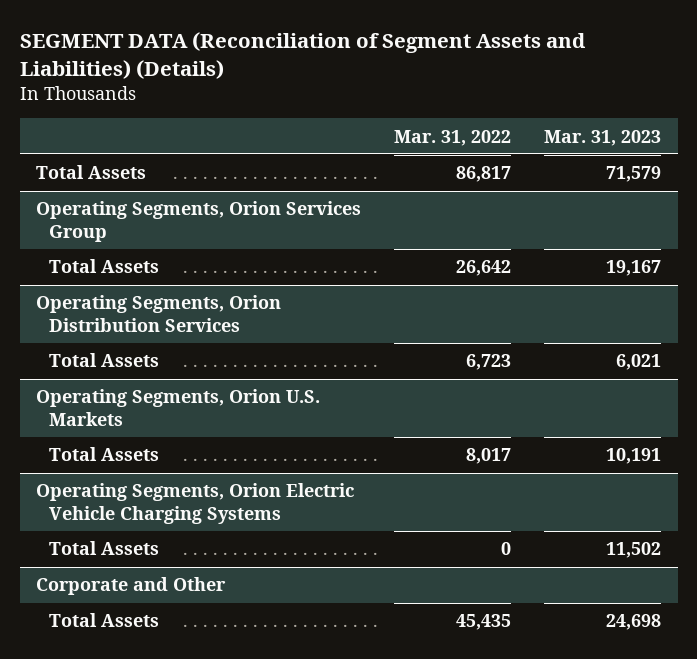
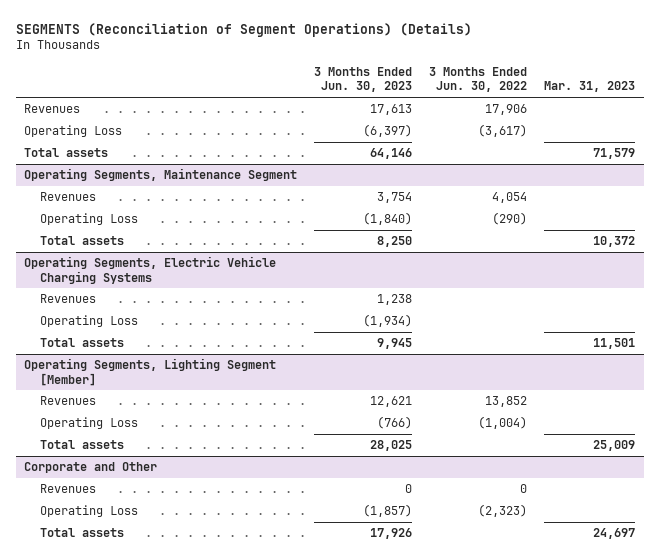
- SEGMENT DATA (Reconciliation of Segment Assets and Liabilities) (Details)
+ SEGMENTS (Reconciliation of Segment Operations) (Details)
- | Mar. 31, 2022 | Mar. 31, 2023
+ | 3 Months Ended Jun. 30, 2023 | 3 Months Ended Jun. 30, 2022 | Mar. 31, 2023
- Total Assets | 86,817 | 71,579
- Operating Segments, Orion Services Group
- Total Assets | 26,642 | 19,167
- Operating Segments, Orion Distribution Services
- Total Assets | 6,723 | 6,021
- Operating Segments, Orion U.S. Markets
- Total Assets | 8,017 | 10,191
- Operating Segments, Orion Electric Vehicle Charging Systems
- Total Assets | 0 | 11,502
+ Revenues | 17,613 | 17,906 |
+ Operating Loss | (6,397) | (3,617) |
+ Total assets | 64,146 | | 71,579
+ Operating Segments, Maintenance Segment
+ Revenues | 3,754 | 4,054 |
+ Operating Loss | (1,840) | (290) |
+ Total assets | 8,250 | | 10,372
+ Operating Segments, Electric Vehicle Charging Systems
+ Revenues | 1,238 | |
+ Operating Loss | (1,934) | |
+ Total assets | 9,945 | | 11,501
+ Operating Segments, Lighting Segment [Member]
+ Revenues | 12,621 | 13,852 |
+ Operating Loss | (766) | (1,004) |
+ Total assets | 28,025 | | 25,009
@ Corporate and Other
- Total Assets | 45,435 | 24,698
+ Revenues | 0 | 0 |
+ Operating Loss | (1,857) | (2,323) |
+ Total assets | 17,926 | | 24,697

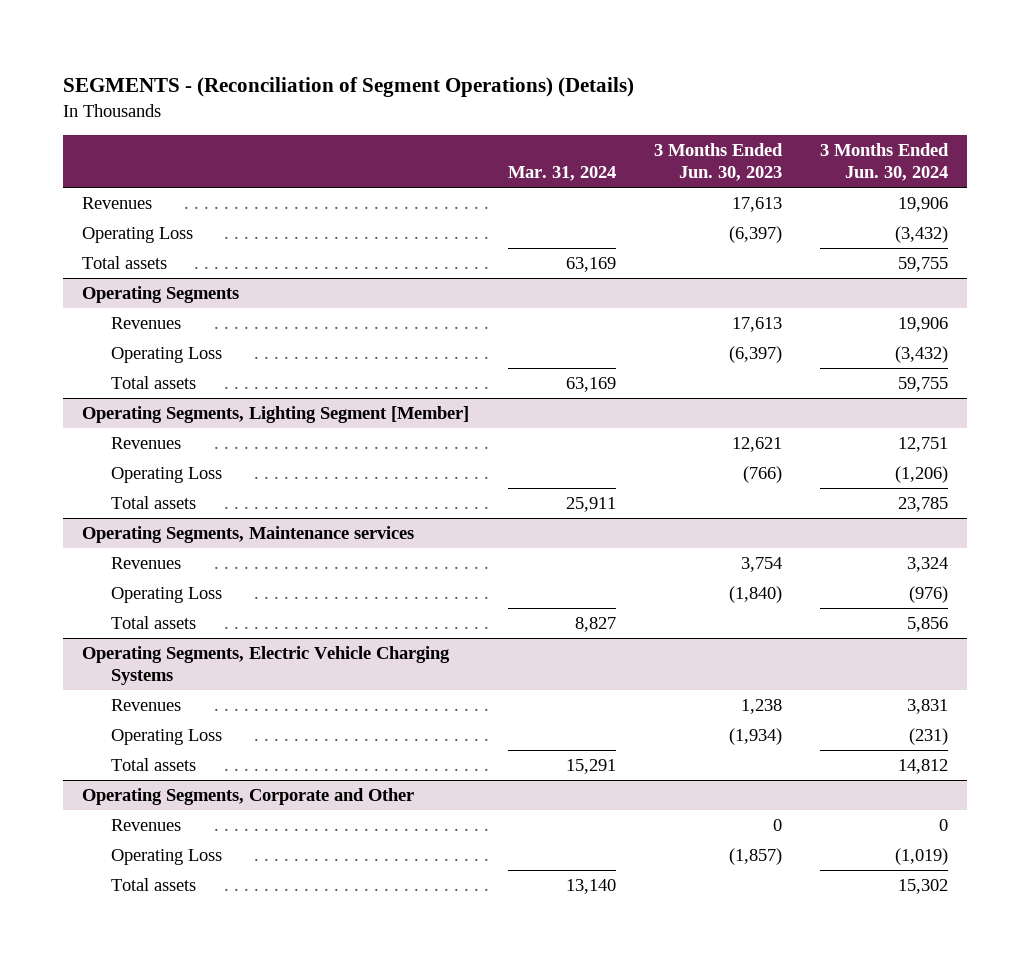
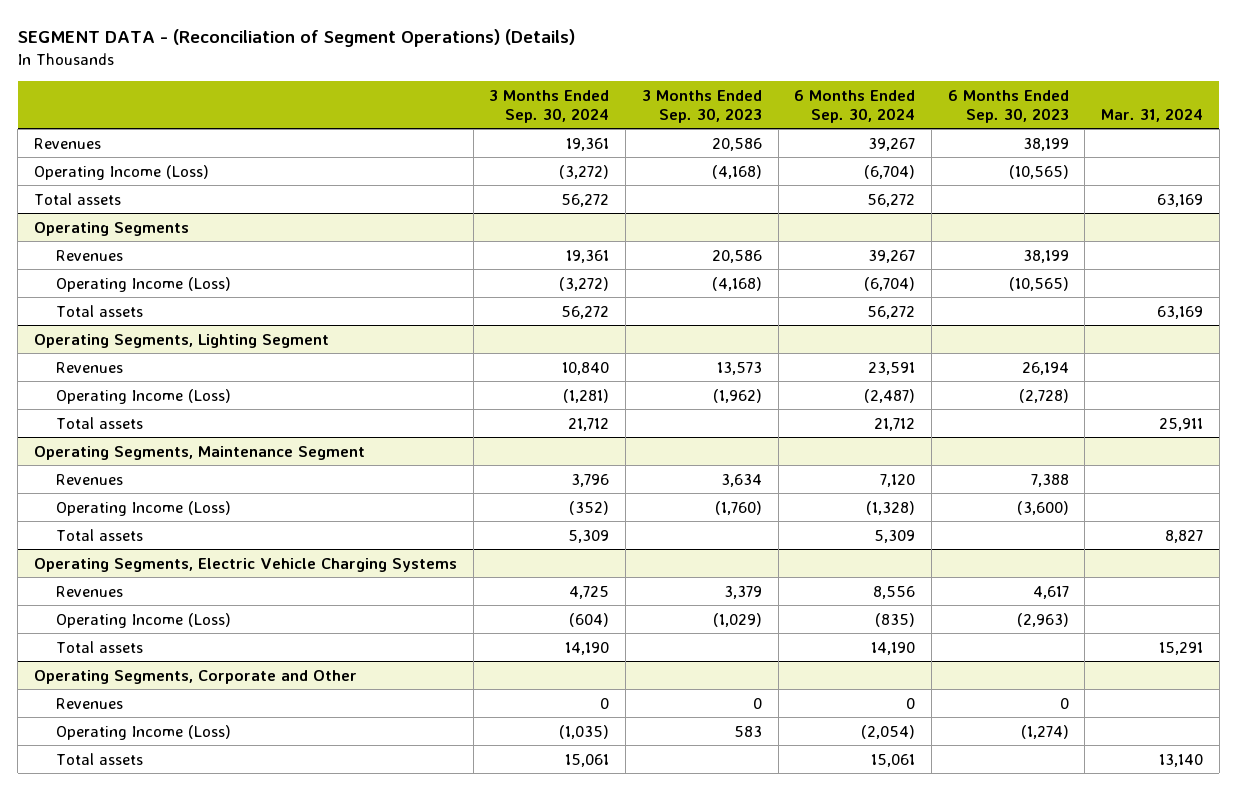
- SEGMENTS - (Reconciliation of Segment Operations) (Details)
+ SEGMENT DATA - (Reconciliation of Segment Operations) (Details)
- | Mar. 31, 2024 | 3 Months Ended Jun. 30, 2023 | 3 Months Ended Jun. 30, 2024
+ | 3 Months Ended Sep. 30, 2024 | 3 Months Ended Sep. 30, 2023 | 6 Months Ended Sep. 30, 2024 | 6 Months Ended Sep. 30, 2023 | Mar. 31, 2024
- Operating Loss | | (6,397) | (3,432)
+ Operating Income (Loss) | (3,272) | (4,168) | (6,704) | (10,565) |
@ Operating Segments
- Operating Loss | | (6,397) | (3,432)
+ Operating Income (Loss) | (3,272) | (4,168) | (6,704) | (10,565) |
- Operating Segments, Lighting Segment [Member]
+ Operating Segments, Lighting Segment
- Operating Loss | | (766) | (1,206)
+ Operating Income (Loss) | (1,281) | (1,962) | (2,487) | (2,728) |
- Operating Segments, Maintenance services
+ Operating Segments, Maintenance Segment
- Operating Loss | | (1,840) | (976)
+ Operating Income (Loss) | (352) | (1,760) | (1,328) | (3,600) |
@ Operating Segments, Electric Vehicle Charging Systems
- Operating Loss | | (1,934) | (231)
+ Operating Income (Loss) | (604) | (1,029) | (835) | (2,963) |
@ Operating Segments, Corporate and Other
- Operating Loss | | (1,857) | (1,019)
+ Operating Income (Loss) | (1,035) | 583 | (2,054) | (1,274) |

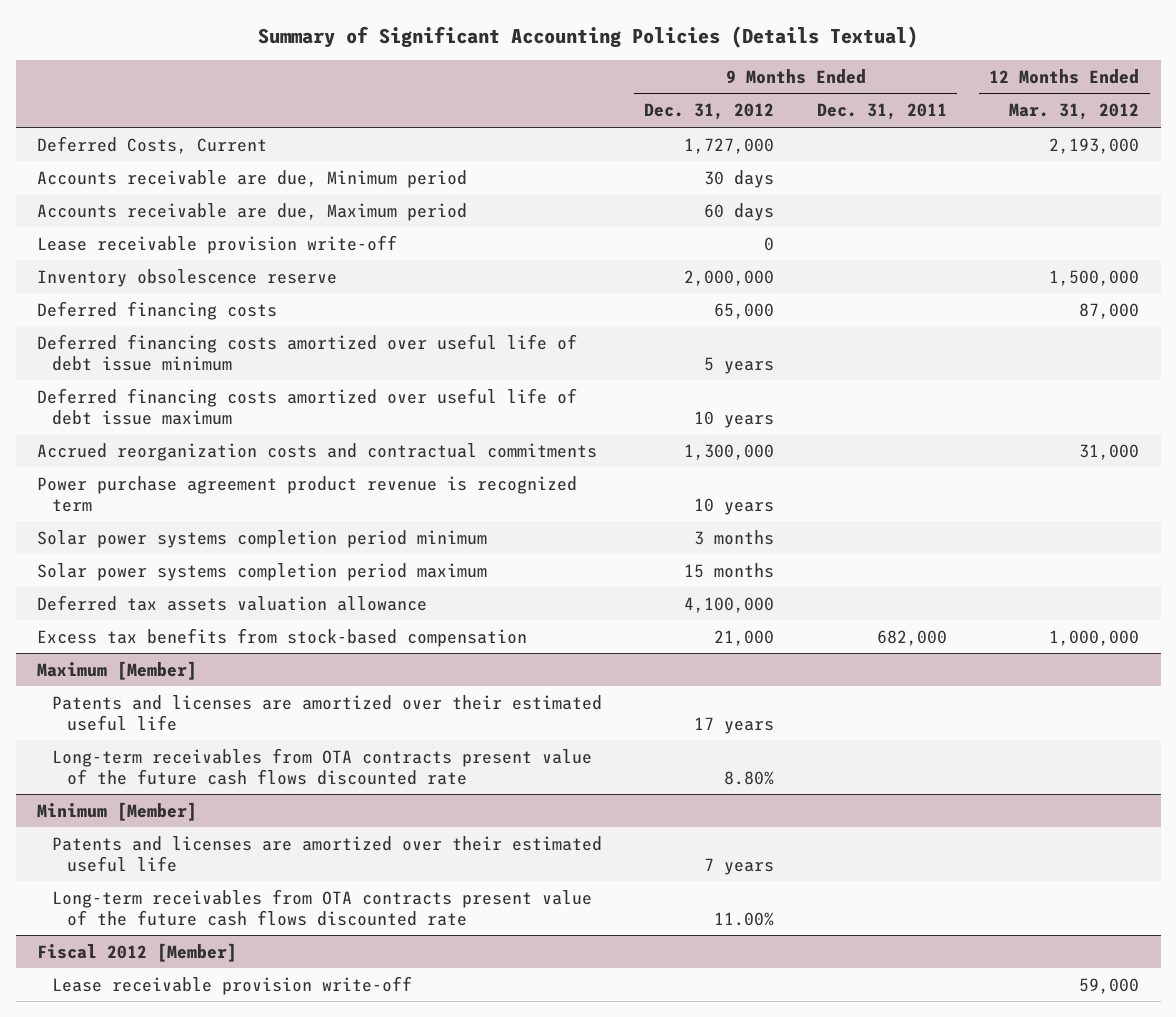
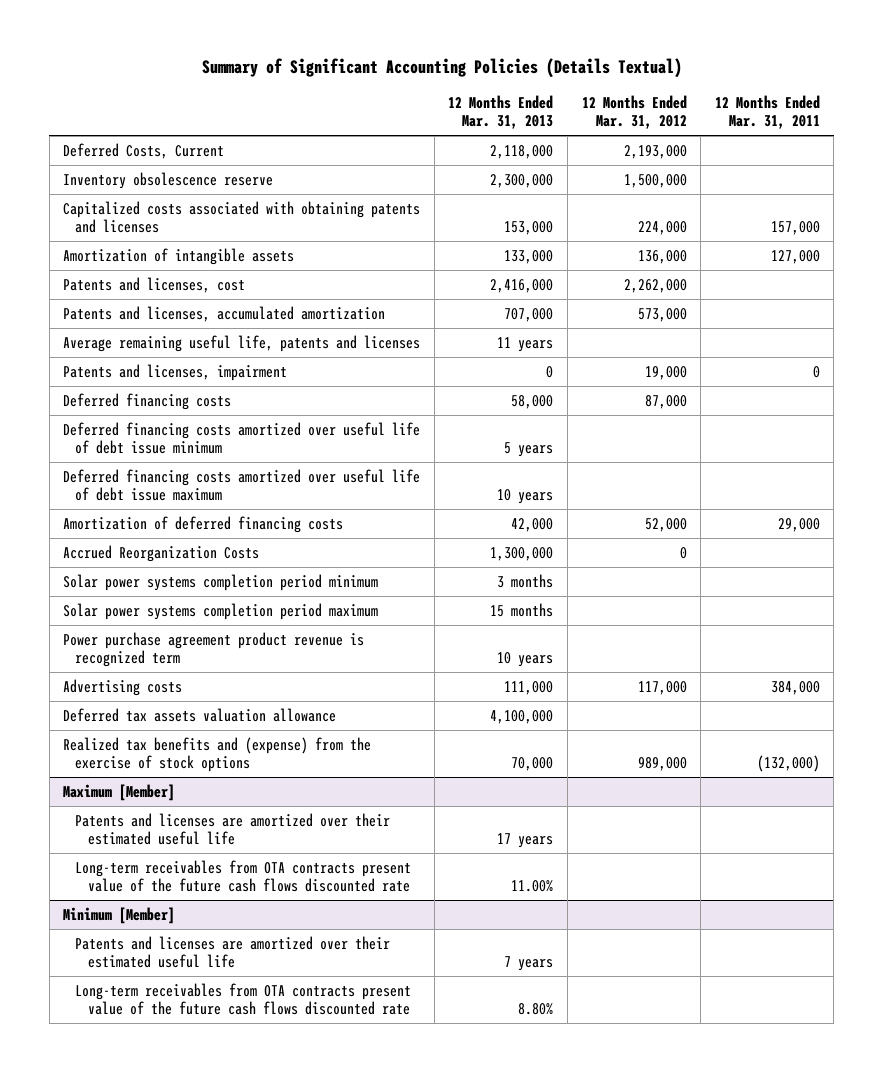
- | 9 Months Ended Dec. 31, 2012 | 9 Months Ended Dec. 31, 2011 | 12 Months Ended Mar. 31, 2012
+ | 12 Months Ended Mar. 31, 2013 | 12 Months Ended Mar. 31, 2012 | 12 Months Ended Mar. 31, 2011
- Accounts receivable are due, Minimum period | 30 days | |
- Accounts receivable are due, Maximum period | 60 days | |
- Lease receivable provision write-off | 0 | |
+ Capitalized costs associated with obtaining patents and licenses | 153,000 | 224,000 | 157,000
+ Amortization of intangible assets | 133,000 | 136,000 | 127,000
+ Patents and licenses, cost | 2,416,000 | 2,262,000 |
+ Patents and licenses, accumulated amortization | 707,000 | 573,000 |
+ Average remaining useful life, patents and licenses | 11 years | |
+ Patents and licenses, impairment | 0 | 19,000 | 0
- Accrued reorganization costs and contractual commitments | 1,300,000 | | 31,000
+ Amortization of deferred financing costs | 42,000 | 52,000 | 29,000
+ Accrued Reorganization Costs | 1,300,000 | 0 |
moved down: Power purchase agreement product revenue is recognized term | 10 years | |
+ Advertising costs | 111,000 | 117,000 | 384,000
- Excess tax benefits from stock-based compensation | 21,000 | 682,000 | 1,000,000
+ Realized tax benefits and (expense) from the exercise of stock options | 70,000 | 989,000 | (132,000)
- Fiscal 2012 [Member]
- Lease receivable provision write-off | | | 59,000

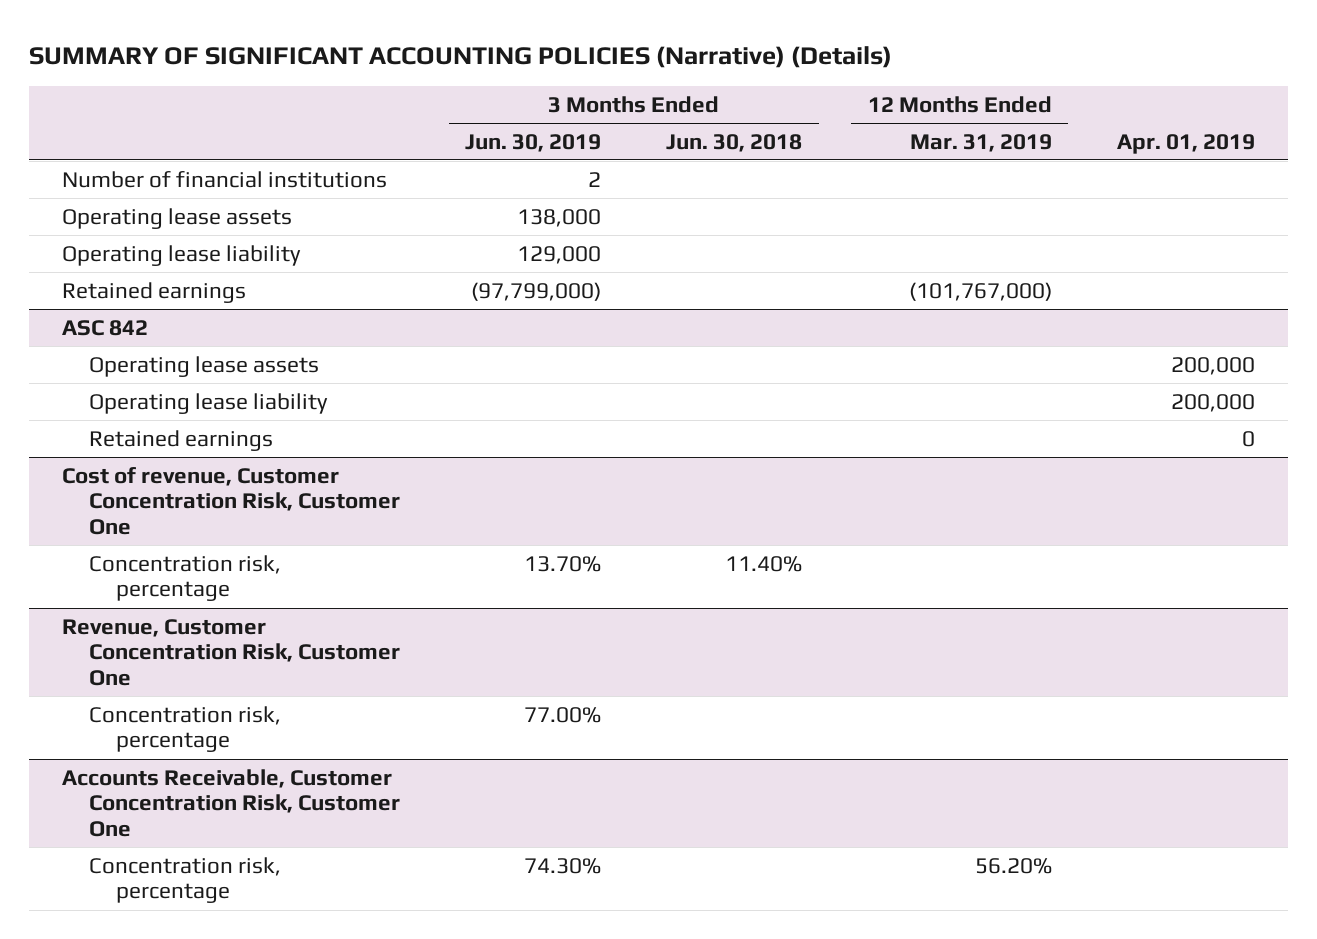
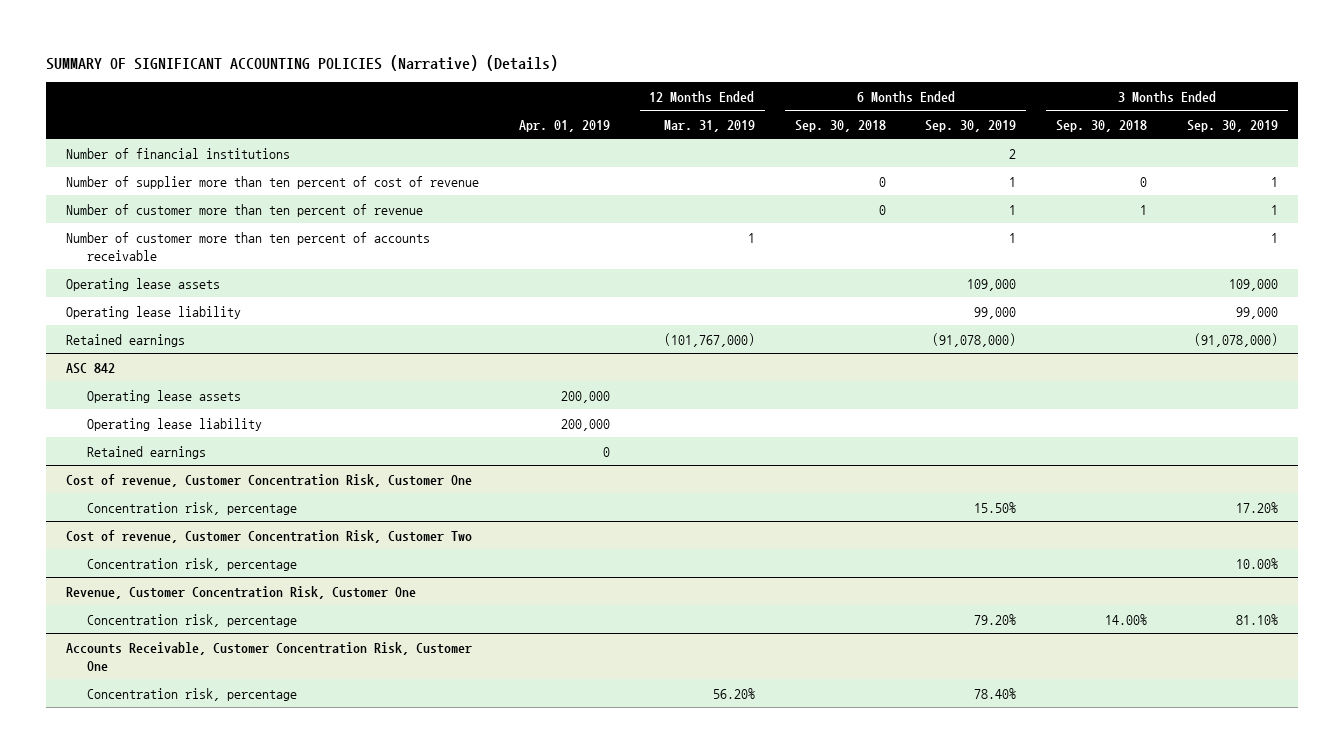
- | 3 Months Ended Jun. 30, 2019 | 3 Months Ended Jun. 30, 2018 | 12 Months Ended Mar. 31, 2019 | Apr. 01, 2019
+ | Apr. 01, 2019 | 12 Months Ended Mar. 31, 2019 | 6 Months Ended Sep. 30, 2018 | 6 Months Ended Sep. 30, 2019 | 3 Months Ended Sep. 30, 2018 | 3 Months Ended Sep. 30, 2019
+ Number of supplier more than ten percent of cost of revenue | | | 0 | 1 | 0 | 1
+ Number of customer more than ten percent of revenue | | | 0 | 1 | 1 | 1
+ Number of customer more than ten percent of accounts receivable | | 1 | | 1 | | 1
+ Cost of revenue, Customer Concentration Risk, Customer Two
+ Concentration risk, percentage | | | | | | 10.00%

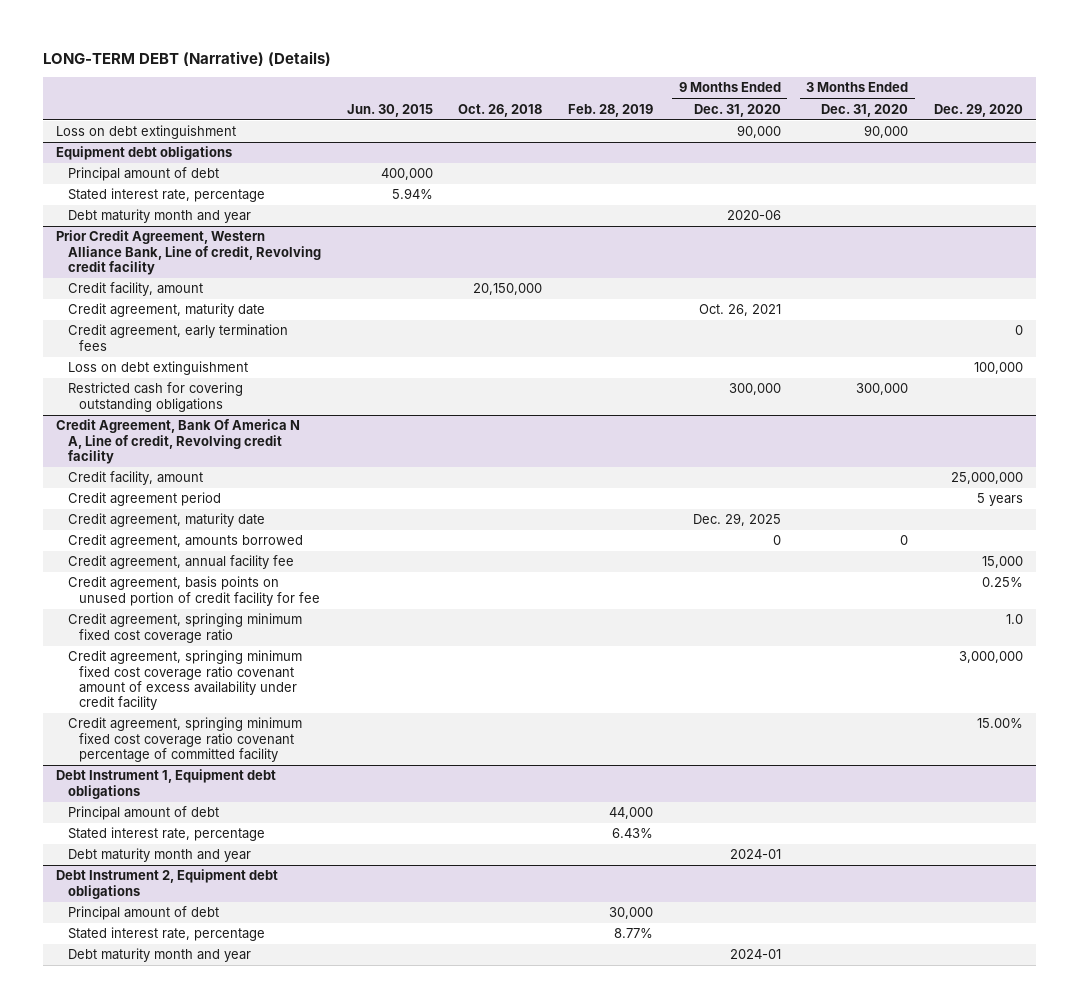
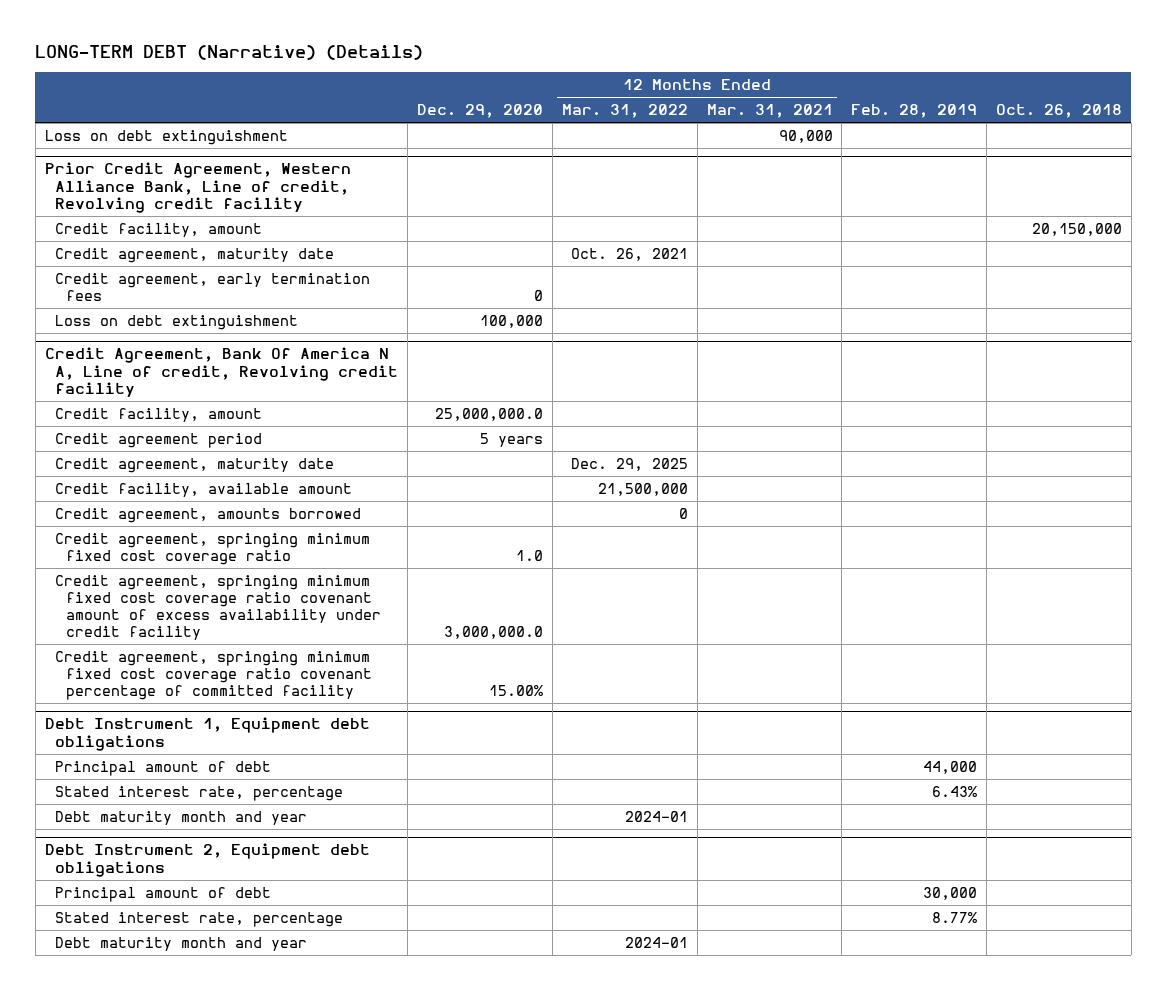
- | Jun. 30, 2015 | Oct. 26, 2018 | Feb. 28, 2019 | 9 Months Ended Dec. 31, 2020 | 3 Months Ended Dec. 31, 2020 | Dec. 29, 2020
+ | Dec. 29, 2020 | 12 Months Ended Mar. 31, 2022 | 12 Months Ended Mar. 31, 2021 | Feb. 28, 2019 | Oct. 26, 2018
- Equipment debt obligations
- Principal amount of debt | 400,000 | | | | |
- Stated interest rate, percentage | 5.94% | | | | |
- Debt maturity month and year | | | | 2020-06 | |
@ Prior Credit Agreement, Western Alliance Bank, Line of credit, Revolving credit facility
- Restricted cash for covering outstanding obligations | | | | 300,000 | 300,000 |
@ Credit Agreement, Bank Of America N A, Line of credit, Revolving credit facility
- Credit facility, amount | | | | | | 25,000,000
+ Credit facility, amount | 25,000,000.0 | | | |
+ Credit facility, available amount | | 21,500,000 | | |
- Credit agreement, annual facility fee | | | | | | 15,000
- Credit agreement, basis points on unused portion of credit facility for fee | | | | | | 0.25%
- Credit agreement, springing minimum fixed cost coverage ratio covenant amount of excess availability under credit facility | | | | | | 3,000,000
+ Credit agreement, springing minimum fixed cost coverage ratio covenant amount of excess availability under credit facility | 3,000,000.0 | | | |

